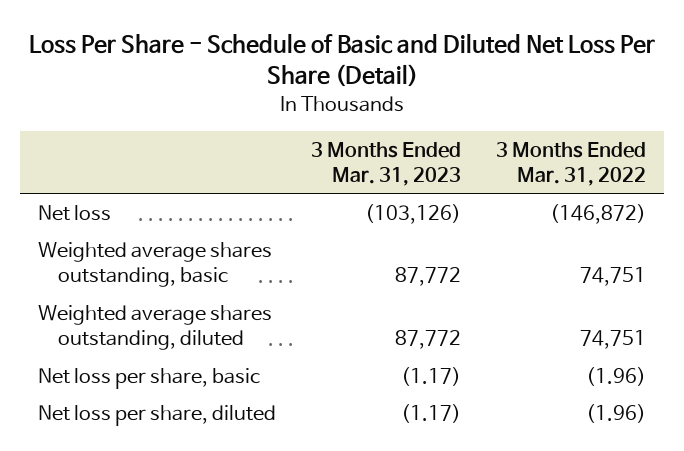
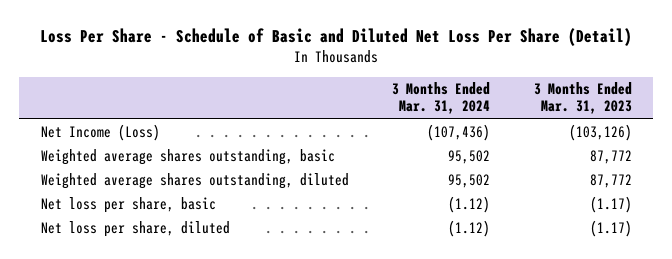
- | 3 Months Ended Mar. 31, 2023 | 3 Months Ended Mar. 31, 2022
+ | 3 Months Ended Mar. 31, 2024 | 3 Months Ended Mar. 31, 2023
- Net loss | (103,126) | (146,872)
+ Net Income (Loss) | (107,436) | (103,126)

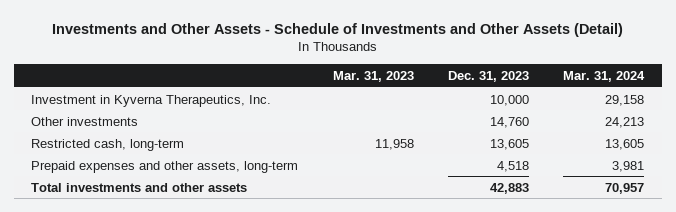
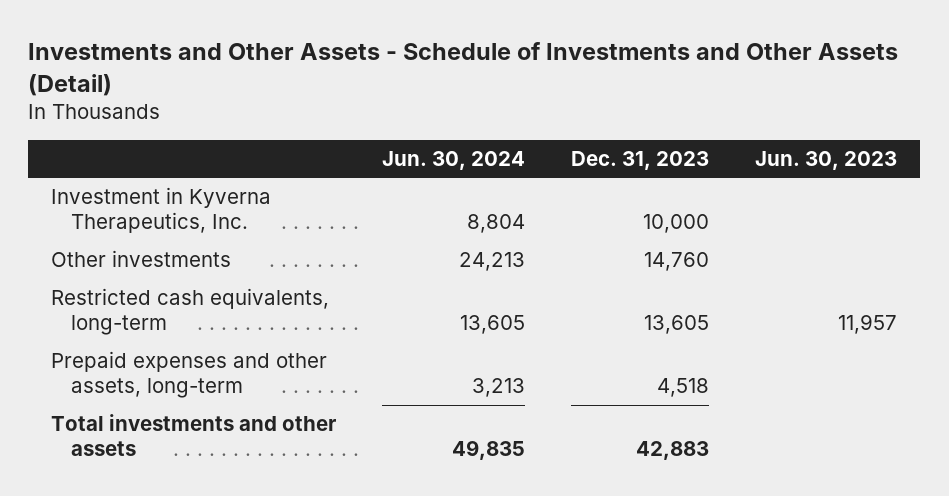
- | Mar. 31, 2023 | Dec. 31, 2023 | Mar. 31, 2024
+ | Jun. 30, 2024 | Dec. 31, 2023 | Jun. 30, 2023
- Restricted cash, long-term | 11,958 | 13,605 | 13,605
+ Restricted cash equivalents, long-term | 13,605 | 13,605 | 11,957

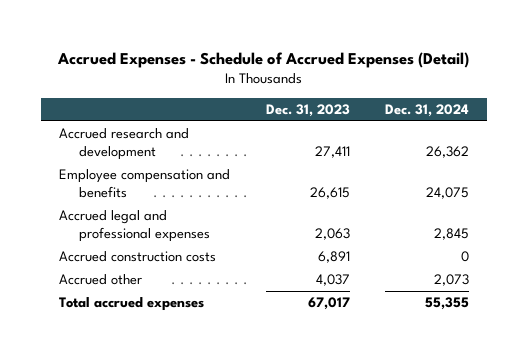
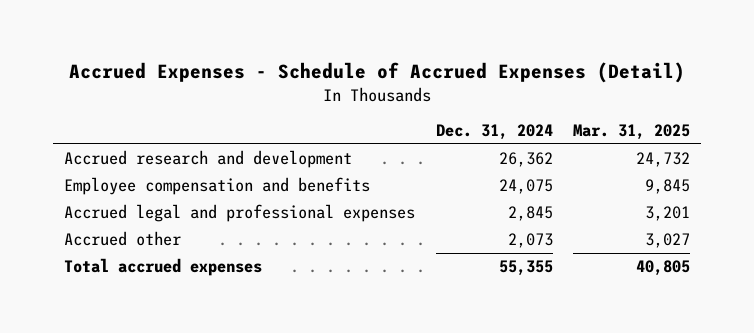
- | Dec. 31, 2023 | Dec. 31, 2024
+ | Dec. 31, 2024 | Mar. 31, 2025
- Accrued construction costs | 6,891 | 0

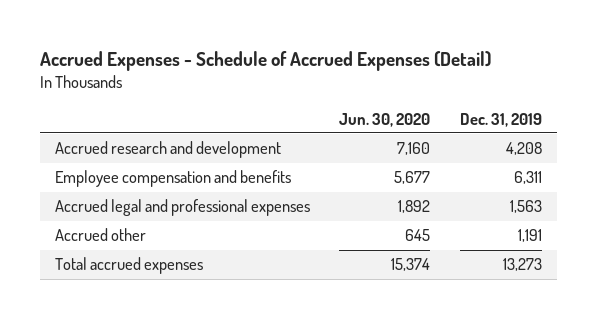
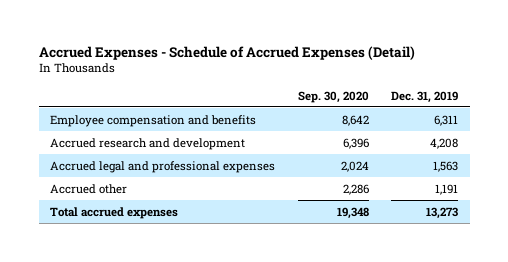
- | Jun. 30, 2020 | Dec. 31, 2019
+ | Sep. 30, 2020 | Dec. 31, 2019
moved down: Accrued research and development | 6,396 | 4,208

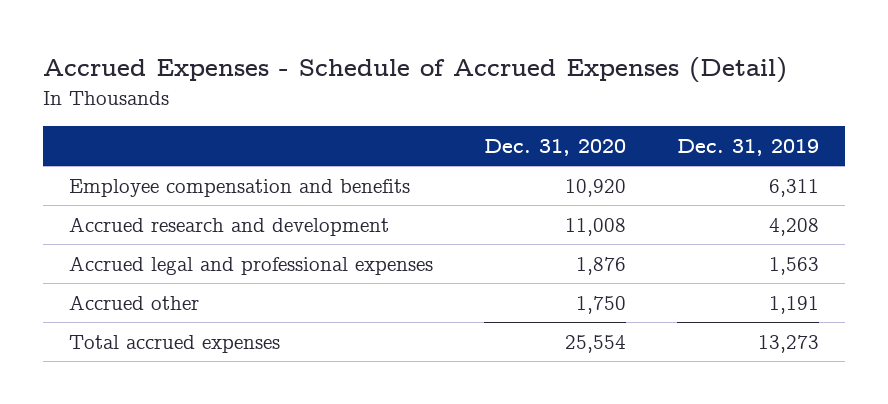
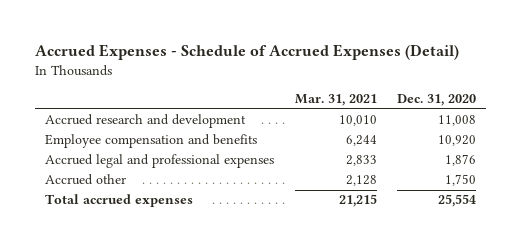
- | Dec. 31, 2020 | Dec. 31, 2019
+ | Mar. 31, 2021 | Dec. 31, 2020
moved down: Employee compensation and benefits | 6,244 | 10,920

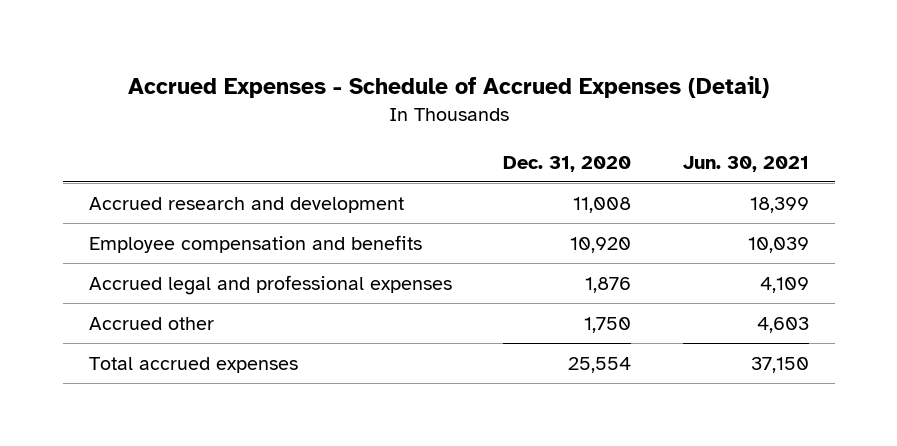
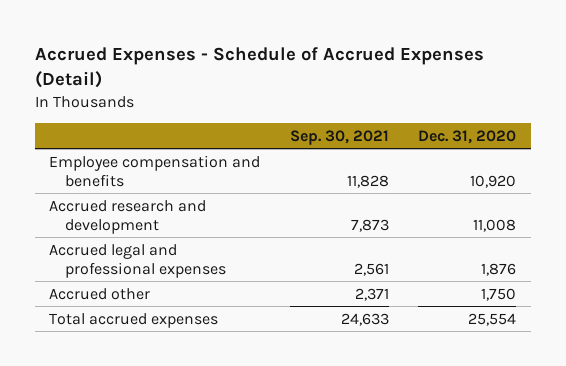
- | Dec. 31, 2020 | Jun. 30, 2021
+ | Sep. 30, 2021 | Dec. 31, 2020
moved down: Accrued research and development | 7,873 | 11,008

